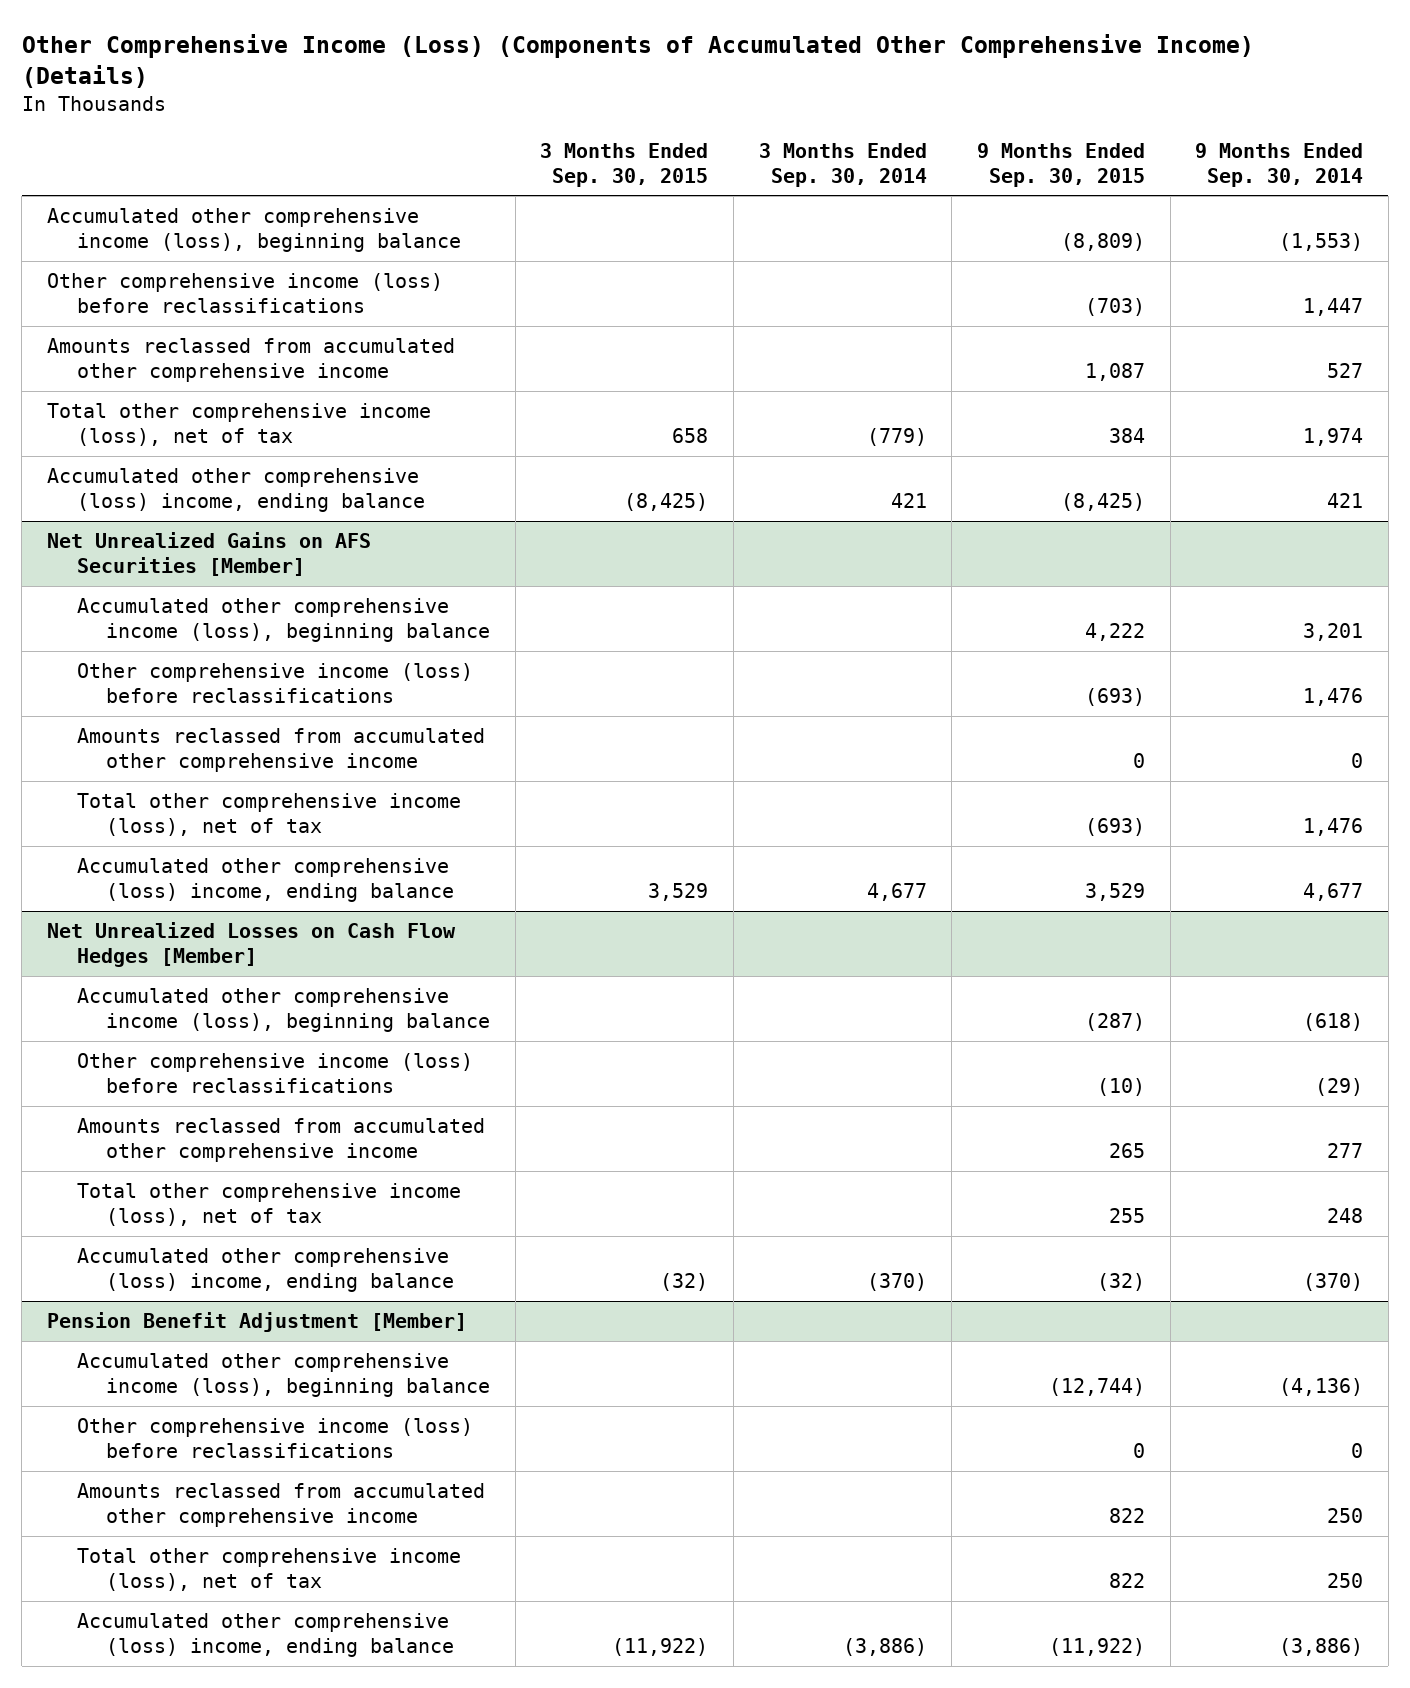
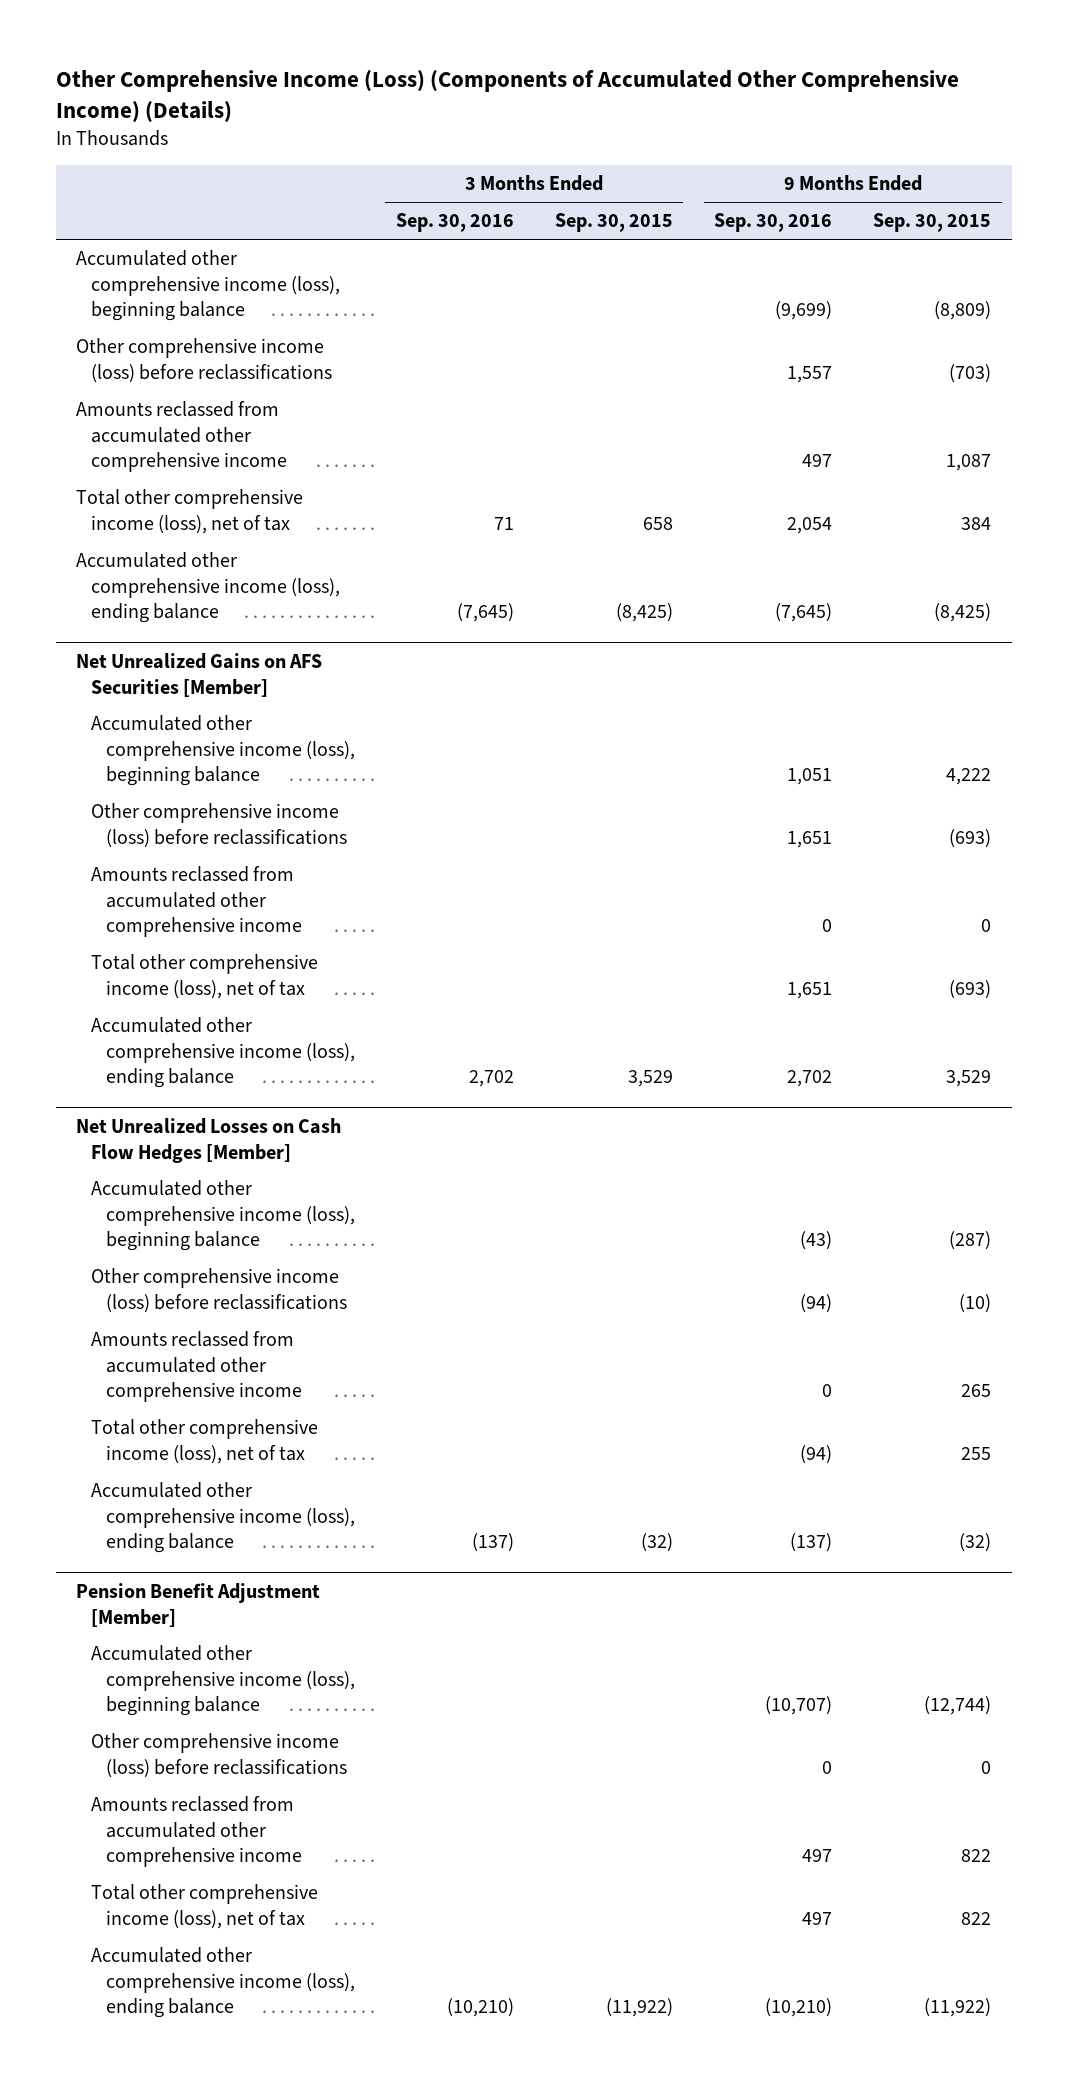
- | 3 Months Ended Sep. 30, 2015 | 3 Months Ended Sep. 30, 2014 | 9 Months Ended Sep. 30, 2015 | 9 Months Ended Sep. 30, 2014
+ | 3 Months Ended Sep. 30, 2016 | 3 Months Ended Sep. 30, 2015 | 9 Months Ended Sep. 30, 2016 | 9 Months Ended Sep. 30, 2015
- Accumulated other comprehensive (loss) income, ending balance | (8,425) | 421 | (8,425) | 421
+ Accumulated other comprehensive income (loss), ending balance | (7,645) | (8,425) | (7,645) | (8,425)
@ Net Unrealized Gains on AFS Securities [Member]
- Accumulated other comprehensive (loss) income, ending balance | 3,529 | 4,677 | 3,529 | 4,677
+ Accumulated other comprehensive income (loss), ending balance | 2,702 | 3,529 | 2,702 | 3,529
@ Net Unrealized Losses on Cash Flow Hedges [Member]
- Accumulated other comprehensive (loss) income, ending balance | (32) | (370) | (32) | (370)
+ Accumulated other comprehensive income (loss), ending balance | (137) | (32) | (137) | (32)
@ Pension Benefit Adjustment [Member]
- Accumulated other comprehensive (loss) income, ending balance | (11,922) | (3,886) | (11,922) | (3,886)
+ Accumulated other comprehensive income (loss), ending balance | (10,210) | (11,922) | (10,210) | (11,922)

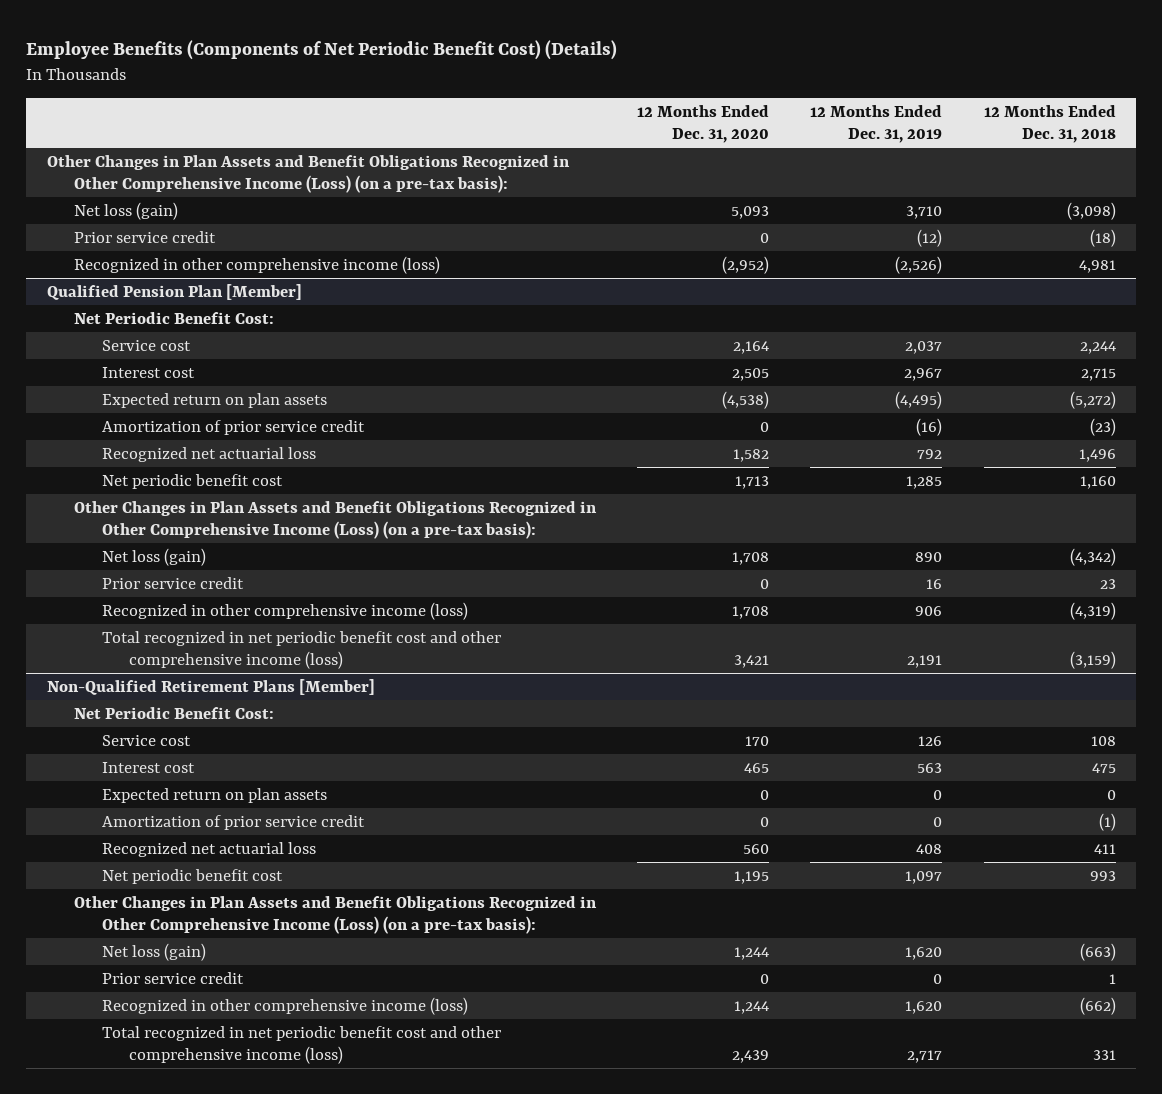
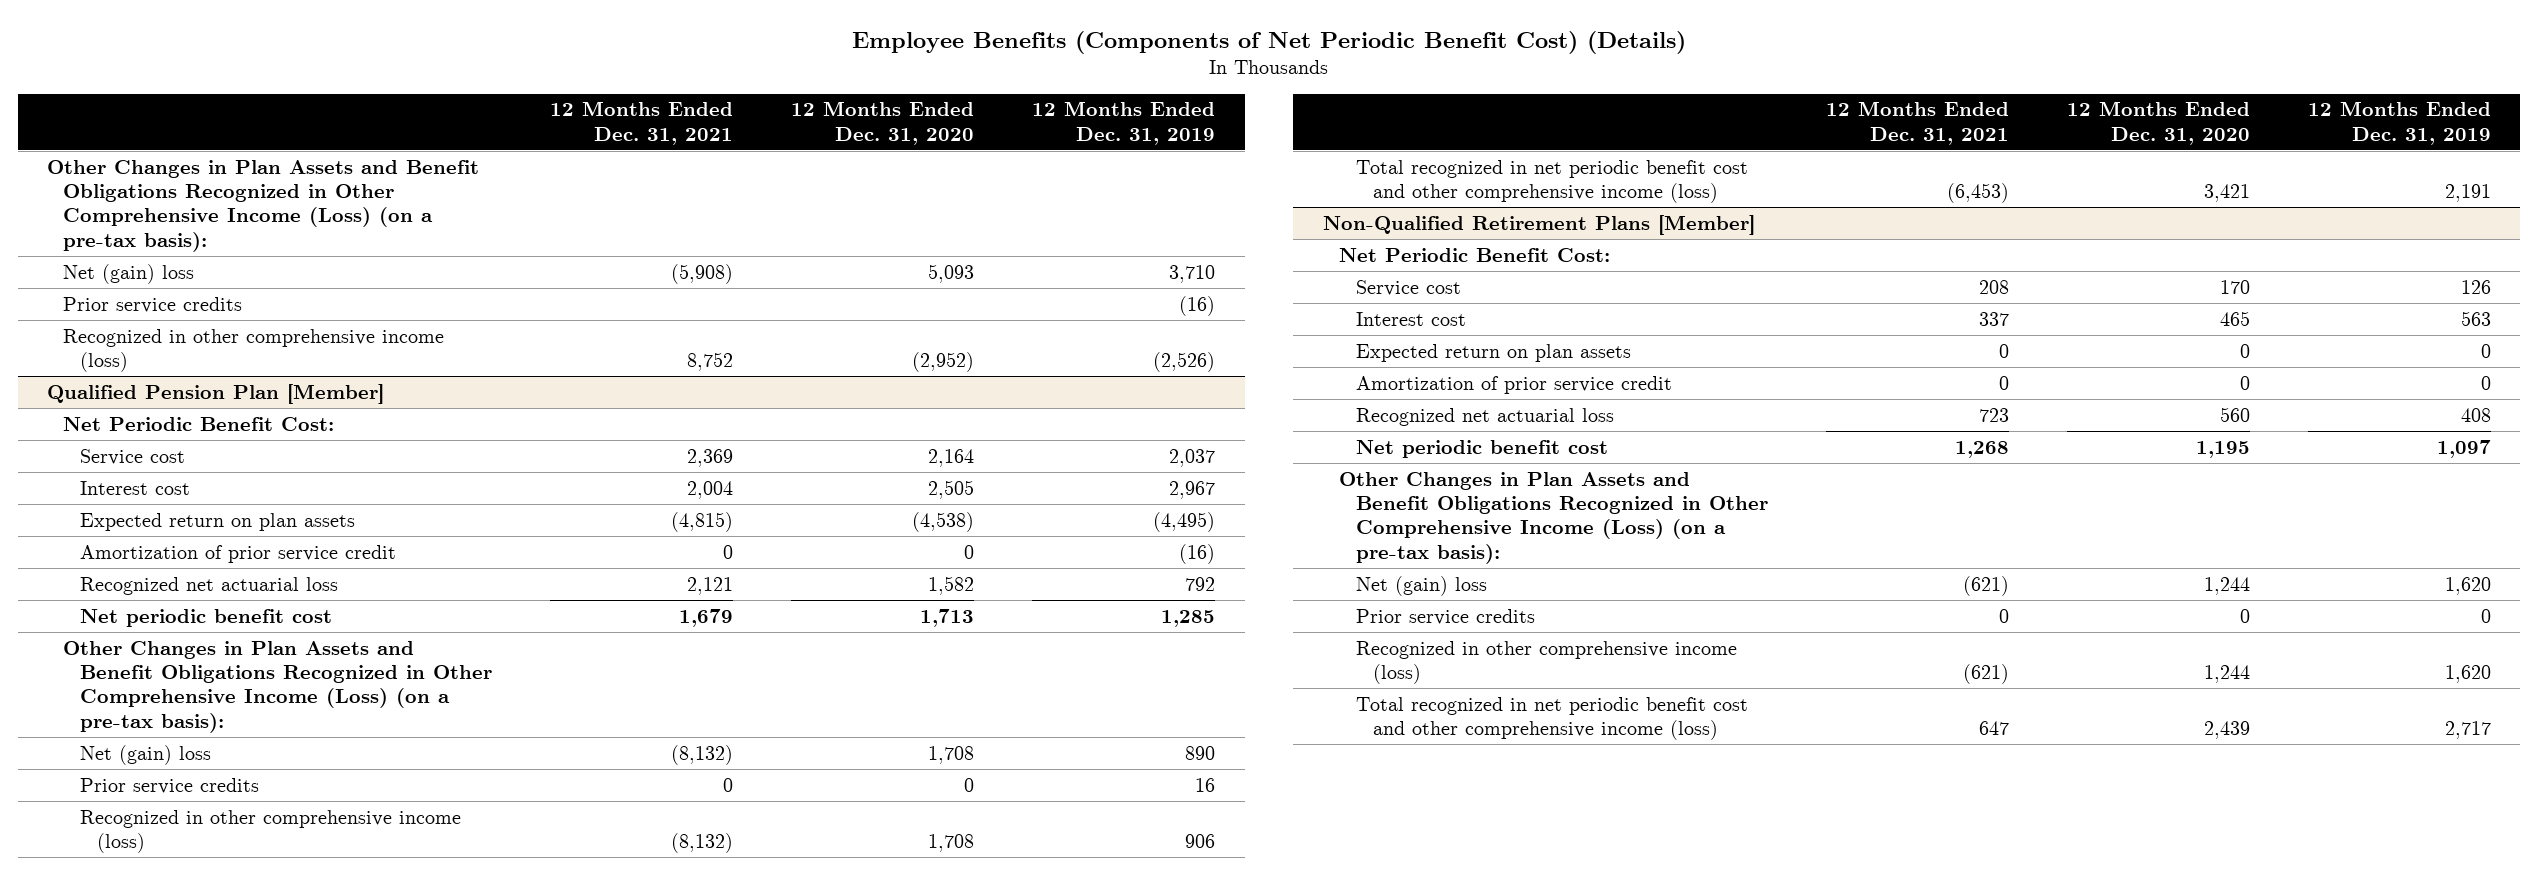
- | 12 Months Ended Dec. 31, 2020 | 12 Months Ended Dec. 31, 2019 | 12 Months Ended Dec. 31, 2018
+ | 12 Months Ended Dec. 31, 2021 | 12 Months Ended Dec. 31, 2020 | 12 Months Ended Dec. 31, 2019
- Net loss (gain) | 5,093 | 3,710 | (3,098)
- Prior service credit | 0 | (12) | (18)
+ Net (gain) loss | (5,908) | 5,093 | 3,710
+ Prior service credits | | | (16)
@ Qualified Pension Plan [Member]
- Net loss (gain) | 1,708 | 890 | (4,342)
- Prior service credit | 0 | 16 | 23
+ Net (gain) loss | (8,132) | 1,708 | 890
+ Prior service credits | 0 | 0 | 16
@ Non-Qualified Retirement Plans [Member]
- Net loss (gain) | 1,244 | 1,620 | (663)
- Prior service credit | 0 | 0 | 1
+ Net (gain) loss | (621) | 1,244 | 1,620
+ Prior service credits | 0 | 0 | 0

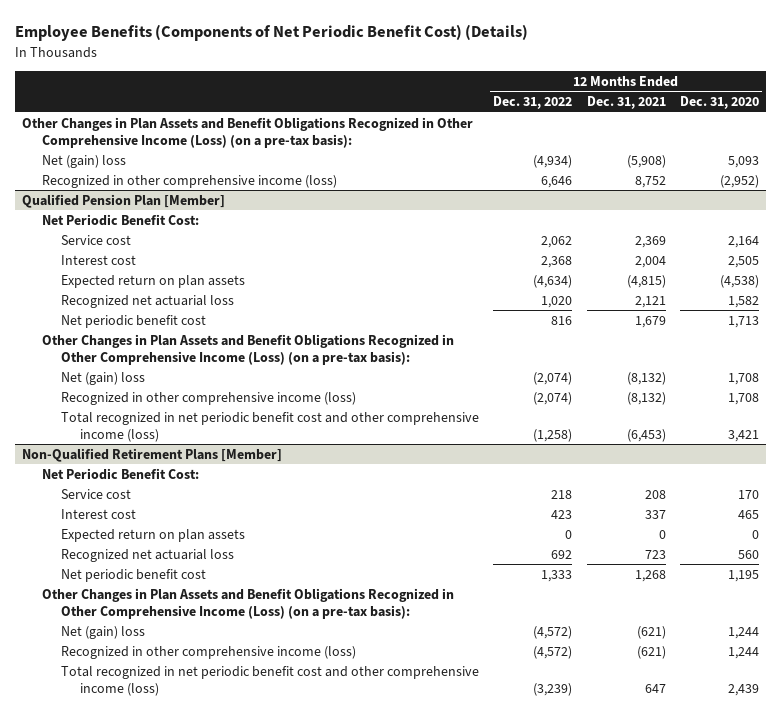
- | 12 Months Ended Dec. 31, 2021 | 12 Months Ended Dec. 31, 2020 | 12 Months Ended Dec. 31, 2019
+ | 12 Months Ended Dec. 31, 2022 | 12 Months Ended Dec. 31, 2021 | 12 Months Ended Dec. 31, 2020
- Prior service credits | | | (16)
@ Qualified Pension Plan [Member]
- Amortization of prior service credit | 0 | 0 | (16)
- Prior service credits | 0 | 0 | 16
@ Non-Qualified Retirement Plans [Member]
- Amortization of prior service credit | 0 | 0 | 0
- Prior service credits | 0 | 0 | 0

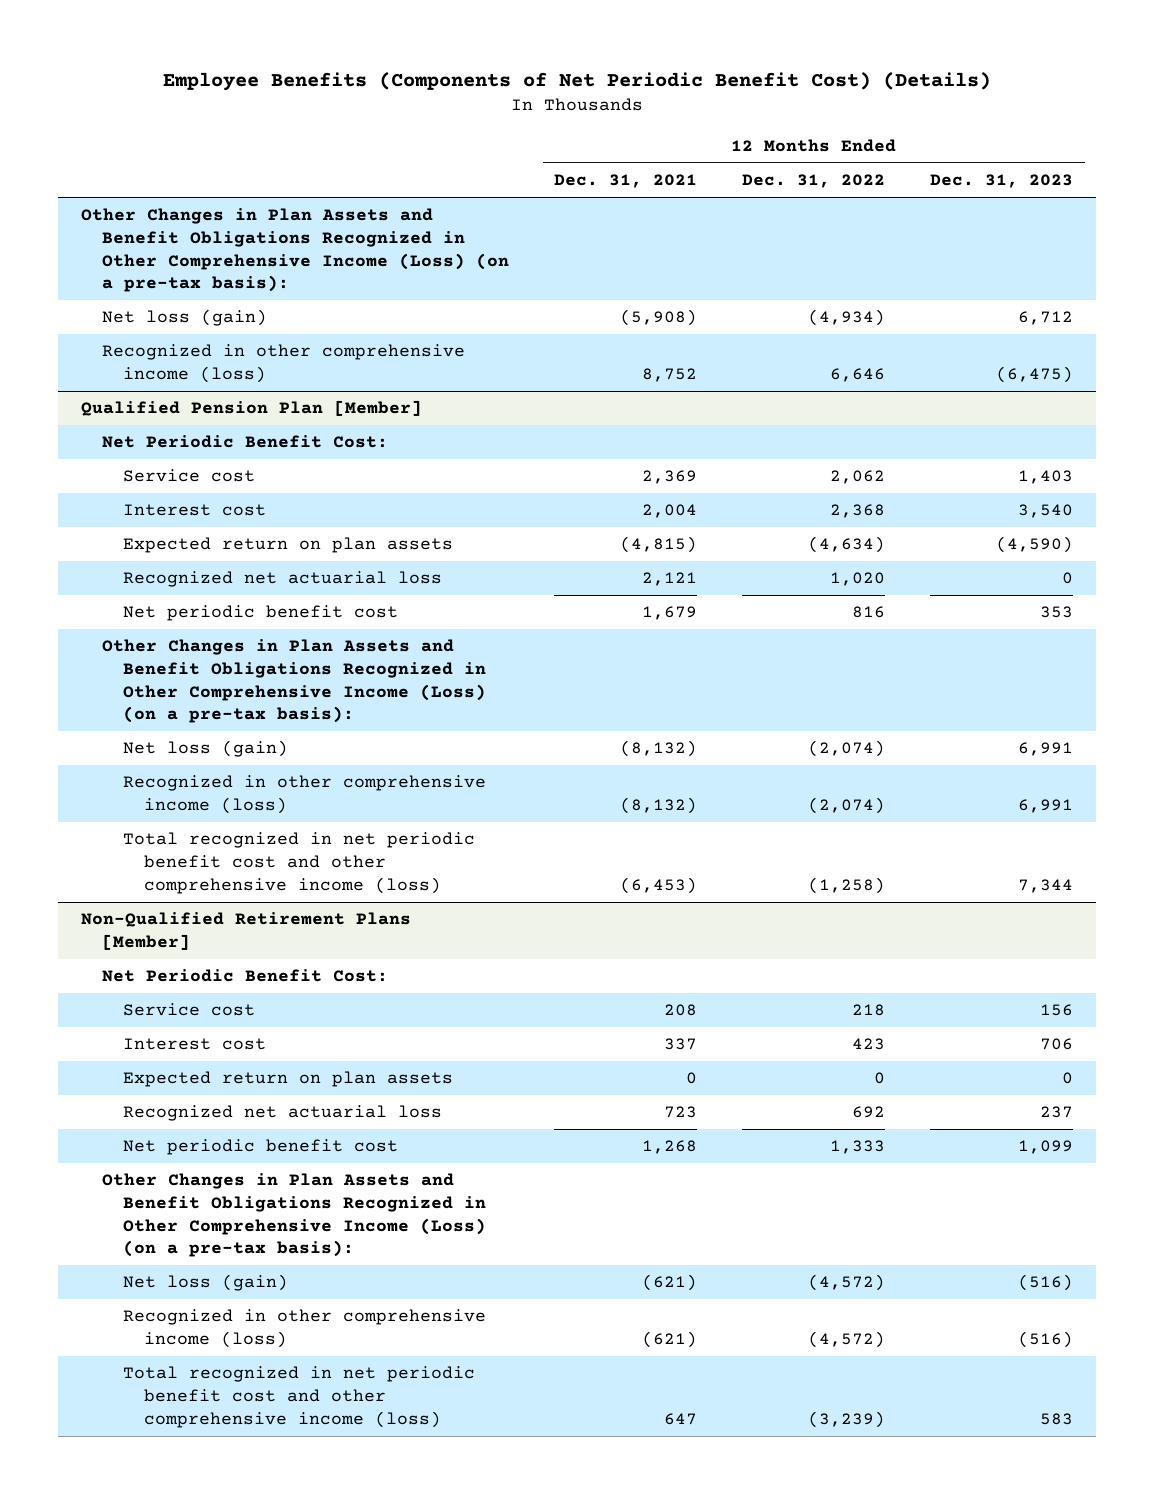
- | 12 Months Ended Dec. 31, 2022 | 12 Months Ended Dec. 31, 2021 | 12 Months Ended Dec. 31, 2020
+ | 12 Months Ended Dec. 31, 2021 | 12 Months Ended Dec. 31, 2022 | 12 Months Ended Dec. 31, 2023
- Net (gain) loss | (4,934) | (5,908) | 5,093
+ Net loss (gain) | (5,908) | (4,934) | 6,712
@ Qualified Pension Plan [Member]
- Net (gain) loss | (2,074) | (8,132) | 1,708
+ Net loss (gain) | (8,132) | (2,074) | 6,991
@ Non-Qualified Retirement Plans [Member]
- Net (gain) loss | (4,572) | (621) | 1,244
+ Net loss (gain) | (621) | (4,572) | (516)

